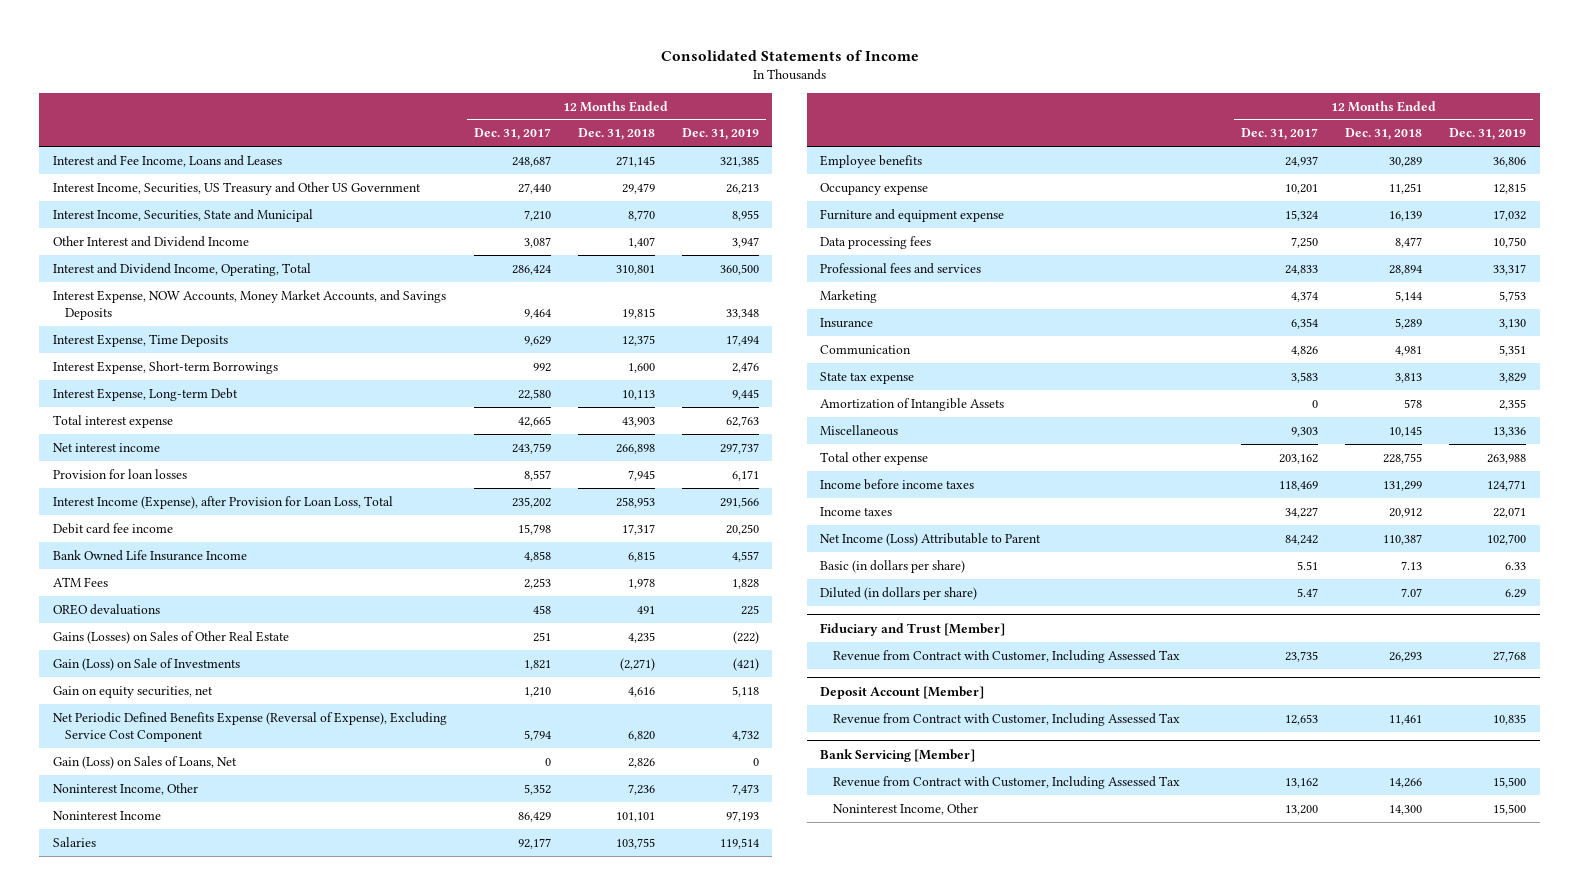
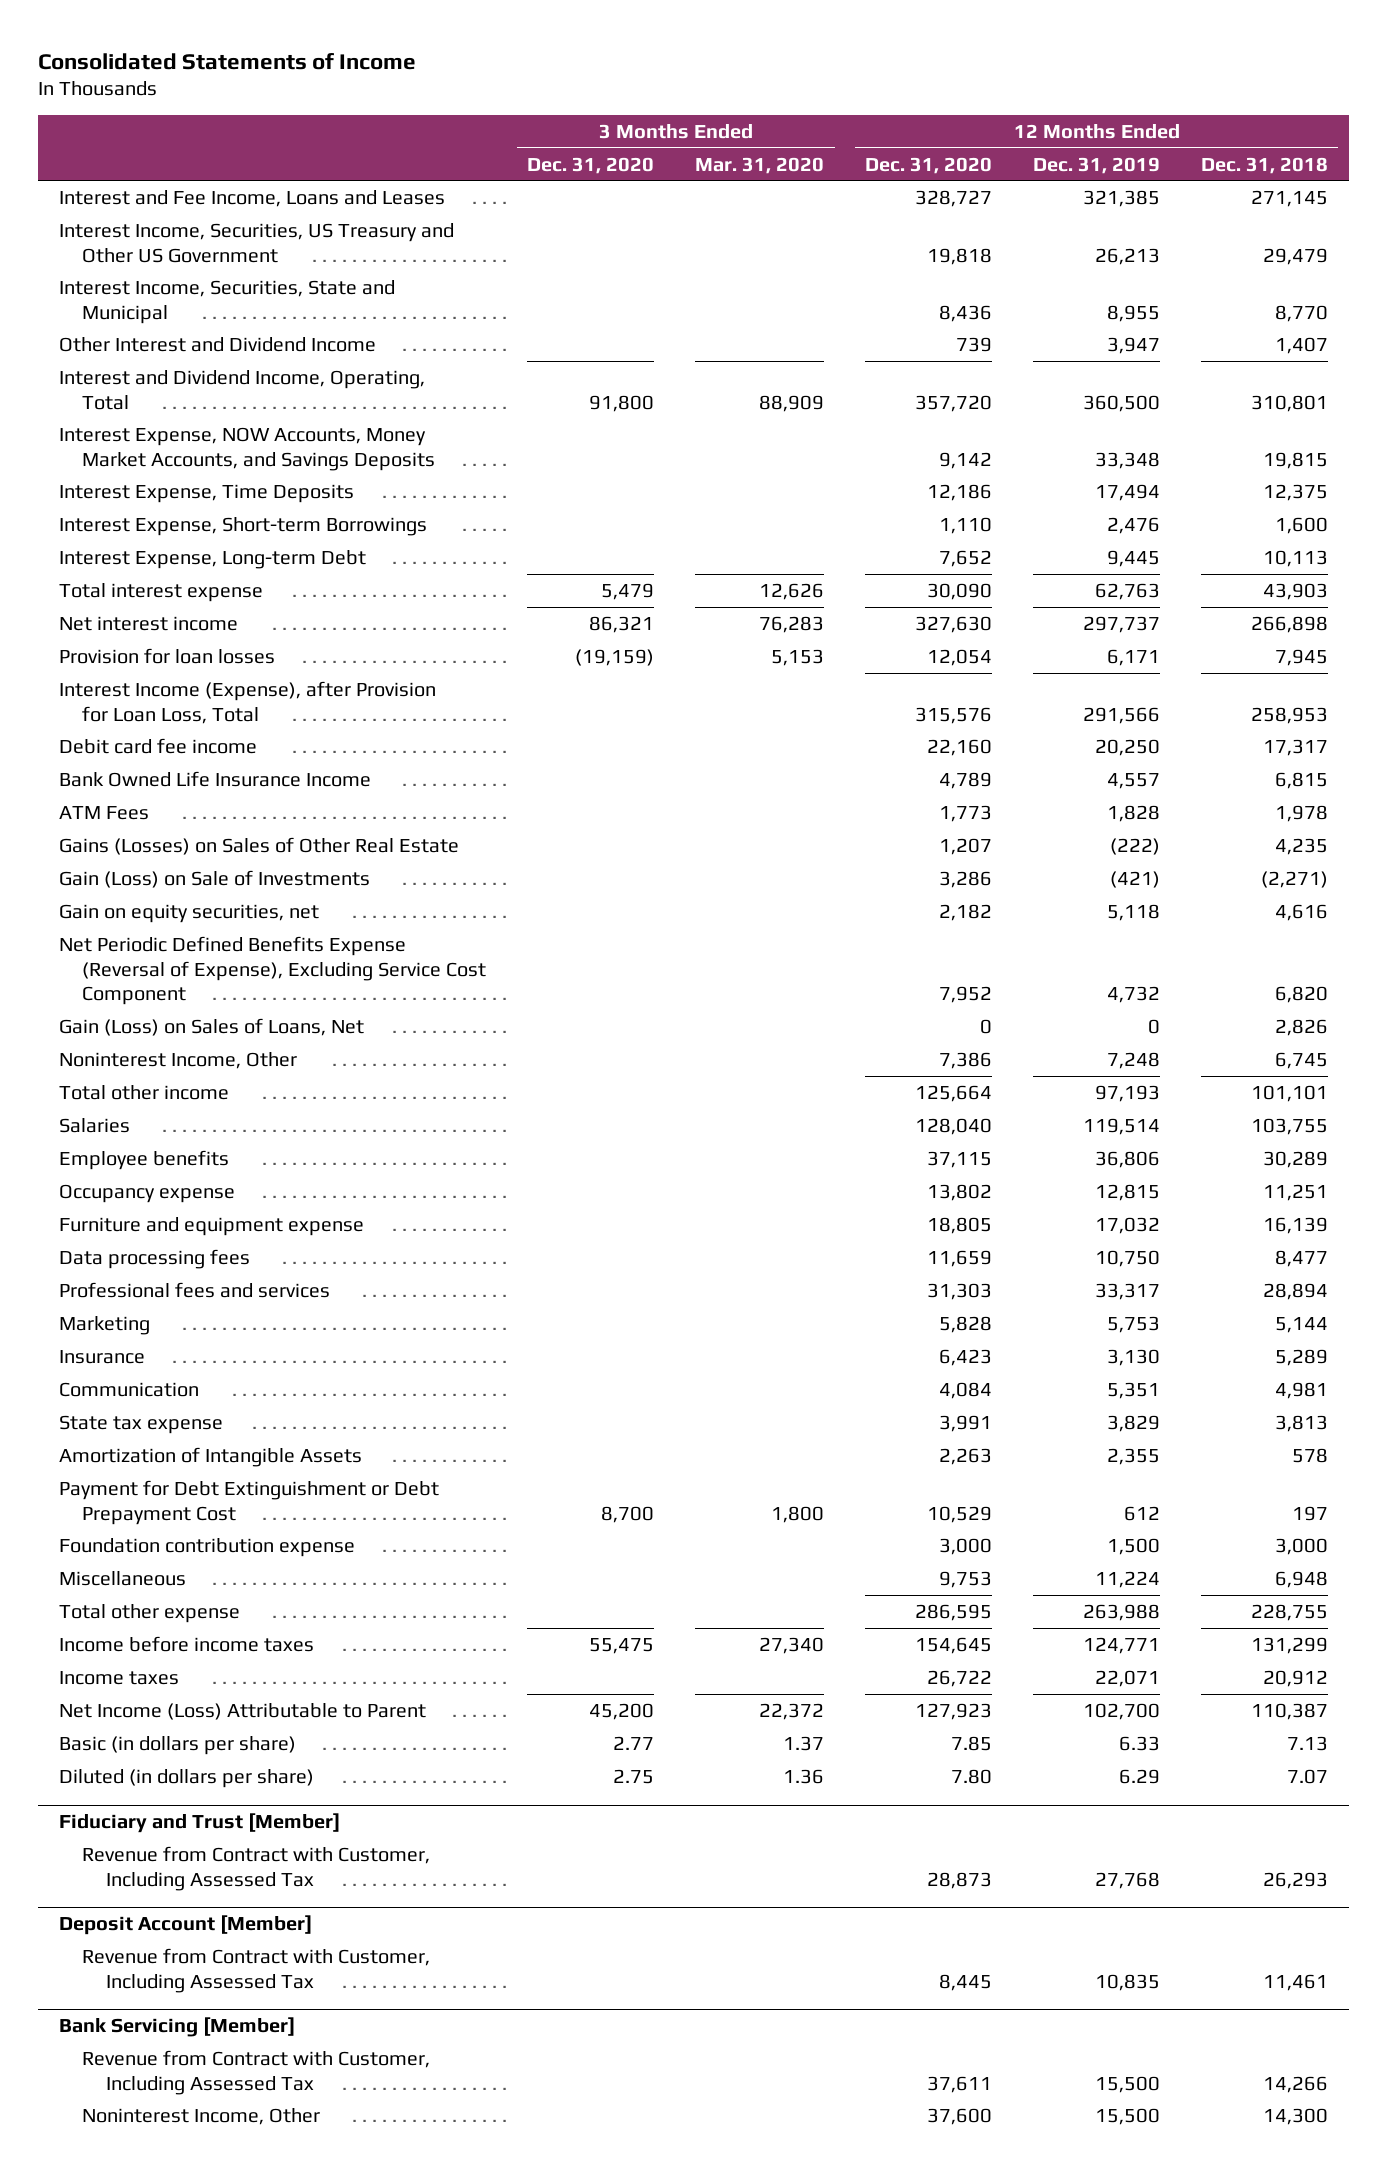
- | 12 Months Ended Dec. 31, 2017 | 12 Months Ended Dec. 31, 2018 | 12 Months Ended Dec. 31, 2019
+ | 3 Months Ended Dec. 31, 2020 | 3 Months Ended Mar. 31, 2020 | 12 Months Ended Dec. 31, 2020 | 12 Months Ended Dec. 31, 2019 | 12 Months Ended Dec. 31, 2018
- OREO devaluations | 458 | 491 | 225
- Noninterest Income, Other | 5,352 | 7,236 | 7,473
- Noninterest Income | 86,429 | 101,101 | 97,193
+ Noninterest Income, Other | | | 7,386 | 7,248 | 6,745
+ Total other income | | | 125,664 | 97,193 | 101,101
- Miscellaneous | 9,303 | 10,145 | 13,336
+ Payment for Debt Extinguishment or Debt Prepayment Cost | 8,700 | 1,800 | 10,529 | 612 | 197
+ Foundation contribution expense | | | 3,000 | 1,500 | 3,000
+ Miscellaneous | | | 9,753 | 11,224 | 6,948

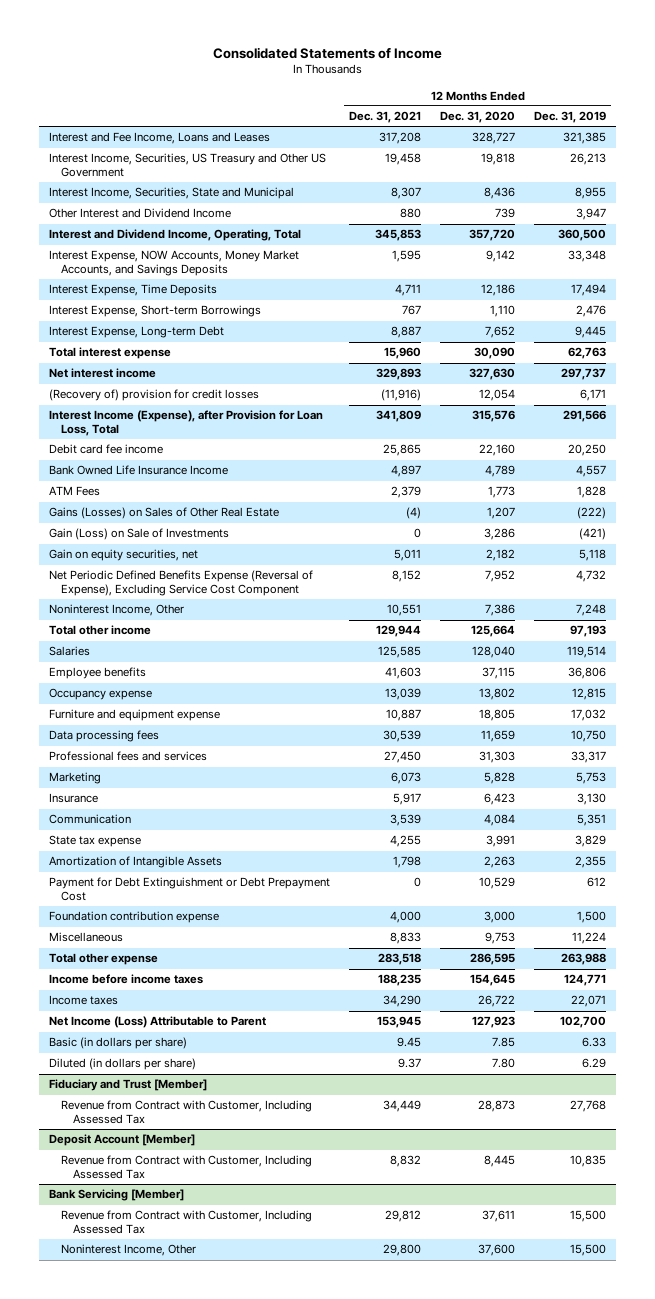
- | 3 Months Ended Dec. 31, 2020 | 3 Months Ended Mar. 31, 2020 | 12 Months Ended Dec. 31, 2020 | 12 Months Ended Dec. 31, 2019 | 12 Months Ended Dec. 31, 2018
+ | 12 Months Ended Dec. 31, 2021 | 12 Months Ended Dec. 31, 2020 | 12 Months Ended Dec. 31, 2019
- Provision for loan losses | (19,159) | 5,153 | 12,054 | 6,171 | 7,945
+ (Recovery of) provision for credit losses | (11,916) | 12,054 | 6,171
- Gain (Loss) on Sales of Loans, Net | | | 0 | 0 | 2,826

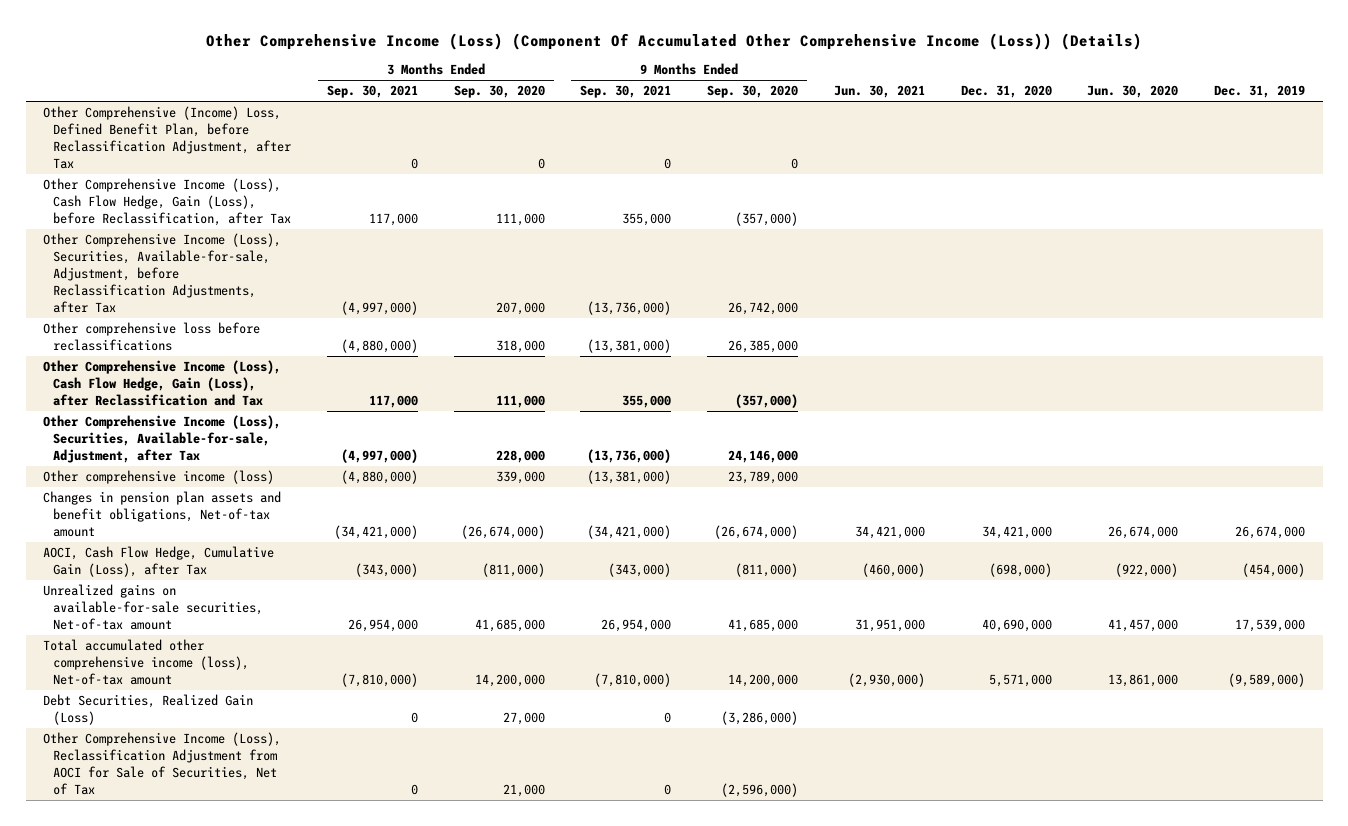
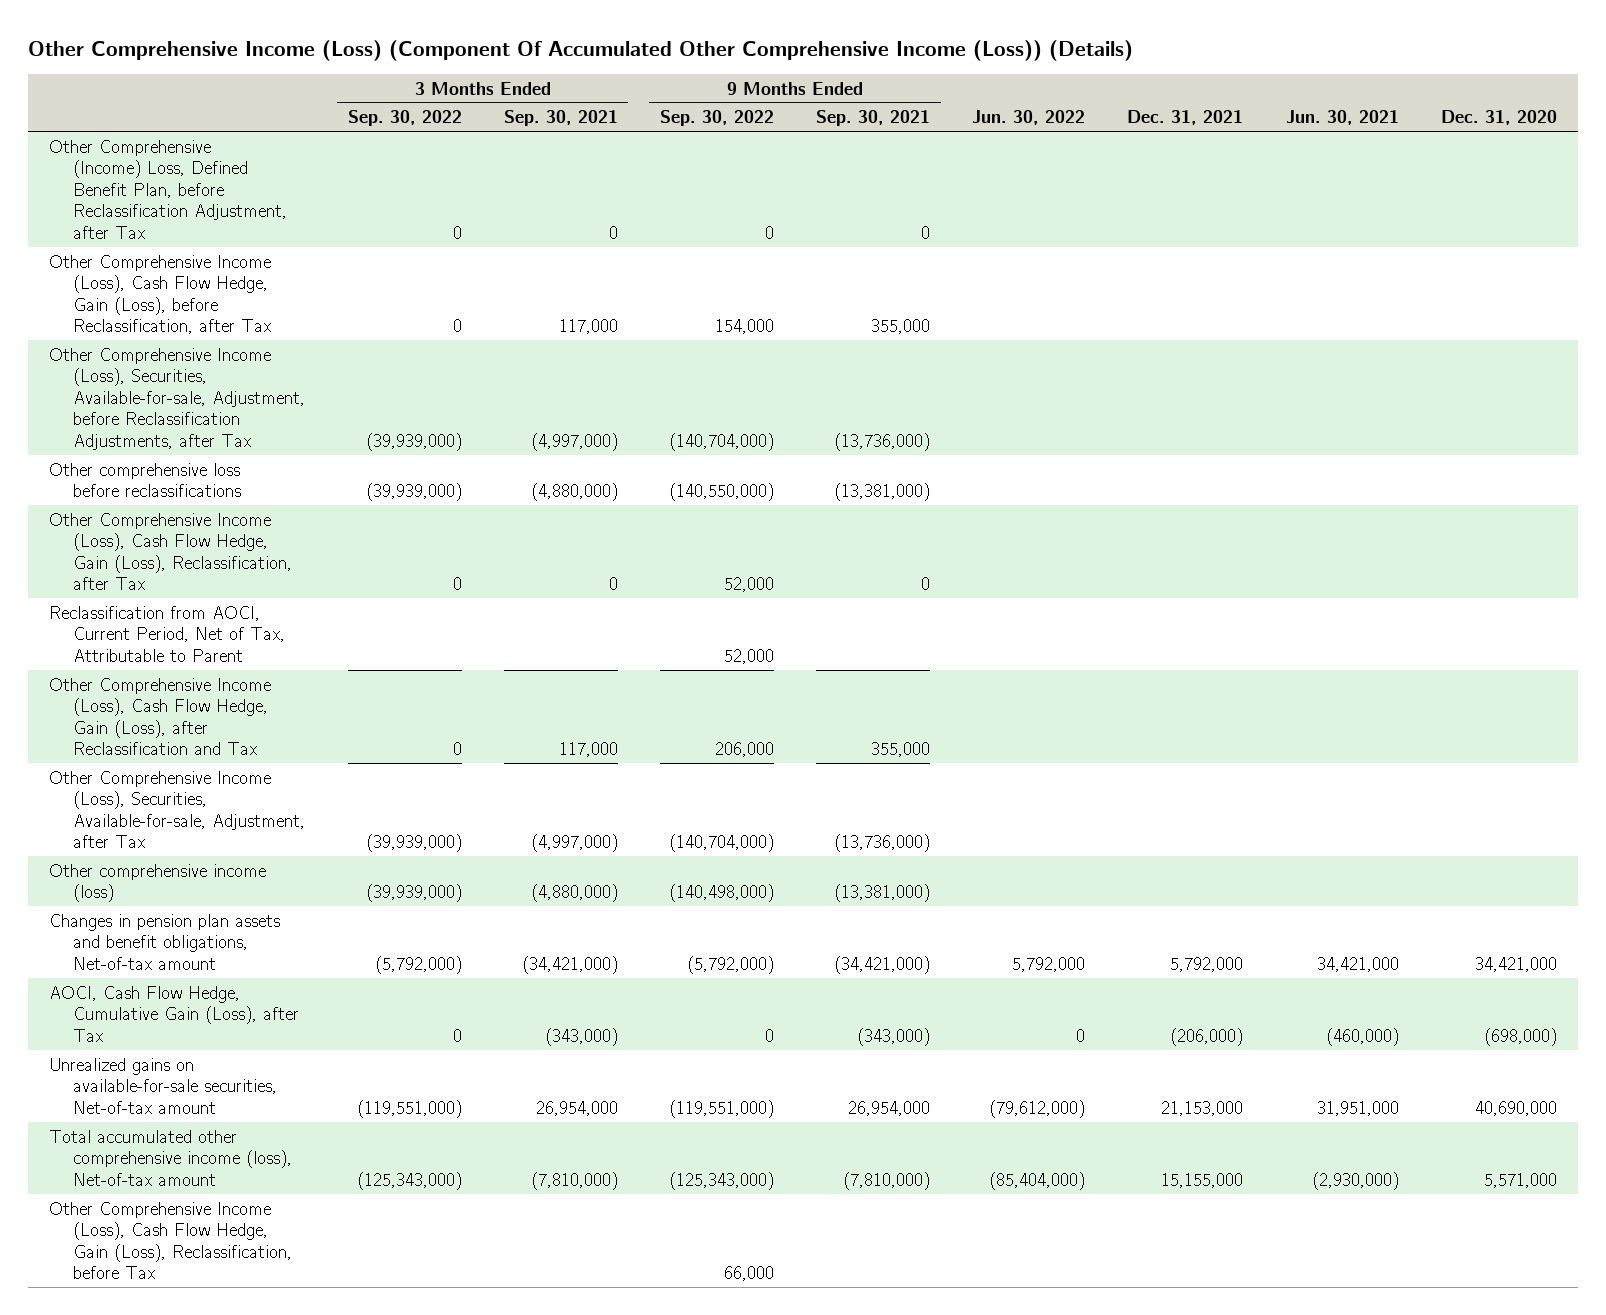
- | 3 Months Ended Sep. 30, 2021 | 3 Months Ended Sep. 30, 2020 | 9 Months Ended Sep. 30, 2021 | 9 Months Ended Sep. 30, 2020 | Jun. 30, 2021 | Dec. 31, 2020 | Jun. 30, 2020 | Dec. 31, 2019
+ | 3 Months Ended Sep. 30, 2022 | 3 Months Ended Sep. 30, 2021 | 9 Months Ended Sep. 30, 2022 | 9 Months Ended Sep. 30, 2021 | Jun. 30, 2022 | Dec. 31, 2021 | Jun. 30, 2021 | Dec. 31, 2020
+ Other Comprehensive Income (Loss), Cash Flow Hedge, Gain (Loss), Reclassification, after Tax | 0 | 0 | 52,000 | 0 | | | |
+ Reclassification from AOCI, Current Period, Net of Tax, Attributable to Parent | | | 52,000 | | | | |
- Debt Securities, Realized Gain (Loss) | 0 | 27,000 | 0 | (3,286,000) | | | |
- Other Comprehensive Income (Loss), Reclassification Adjustment from AOCI for Sale of Securities, Net of Tax | 0 | 21,000 | 0 | (2,596,000) | | | |
+ Other Comprehensive Income (Loss), Cash Flow Hedge, Gain (Loss), Reclassification, before Tax | | | 66,000 | | | | |

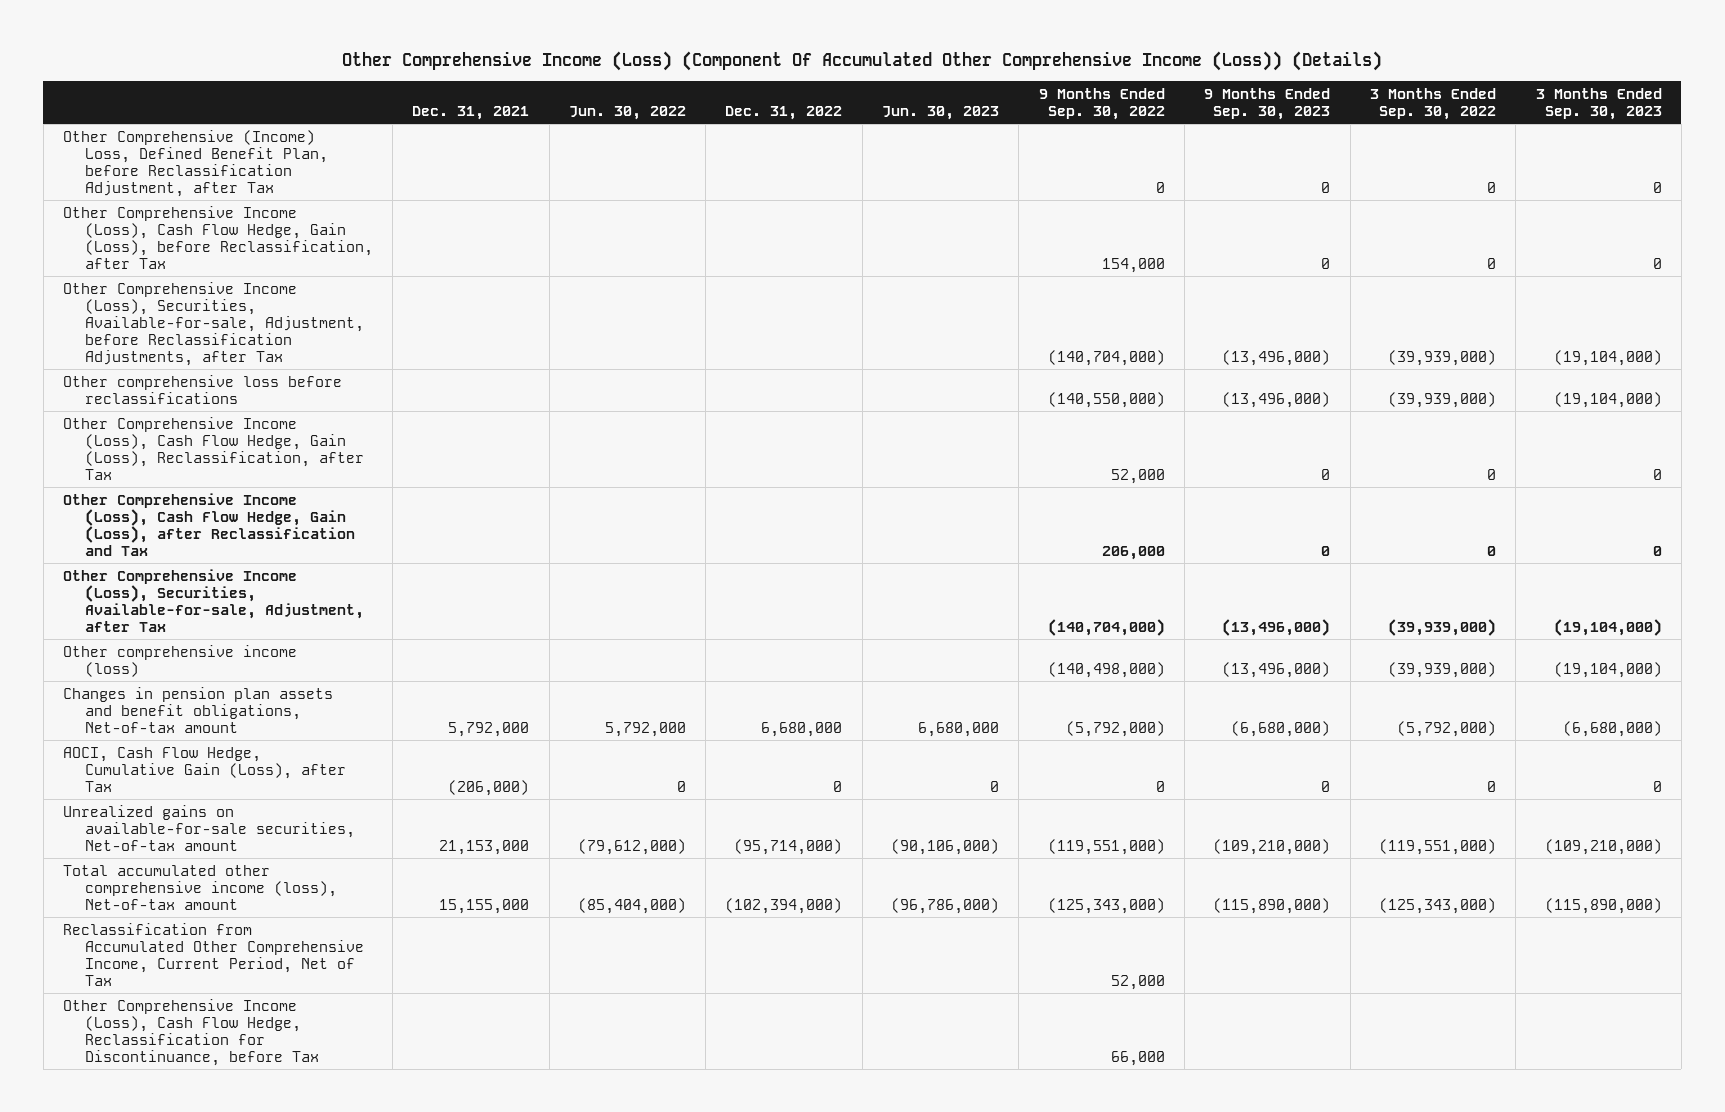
- | 3 Months Ended Sep. 30, 2022 | 3 Months Ended Sep. 30, 2021 | 9 Months Ended Sep. 30, 2022 | 9 Months Ended Sep. 30, 2021 | Jun. 30, 2022 | Dec. 31, 2021 | Jun. 30, 2021 | Dec. 31, 2020
+ | Dec. 31, 2021 | Jun. 30, 2022 | Dec. 31, 2022 | Jun. 30, 2023 | 9 Months Ended Sep. 30, 2022 | 9 Months Ended Sep. 30, 2023 | 3 Months Ended Sep. 30, 2022 | 3 Months Ended Sep. 30, 2023
- Reclassification from AOCI, Current Period, Net of Tax, Attributable to Parent | | | 52,000 | | | | |
- Other Comprehensive Income (Loss), Cash Flow Hedge, Gain (Loss), Reclassification, before Tax | | | 66,000 | | | | |
+ Reclassification from Accumulated Other Comprehensive Income, Current Period, Net of Tax | | | | | 52,000 | | |
+ Other Comprehensive Income (Loss), Cash Flow Hedge, Reclassification for Discontinuance, before Tax | | | | | 66,000 | | |

